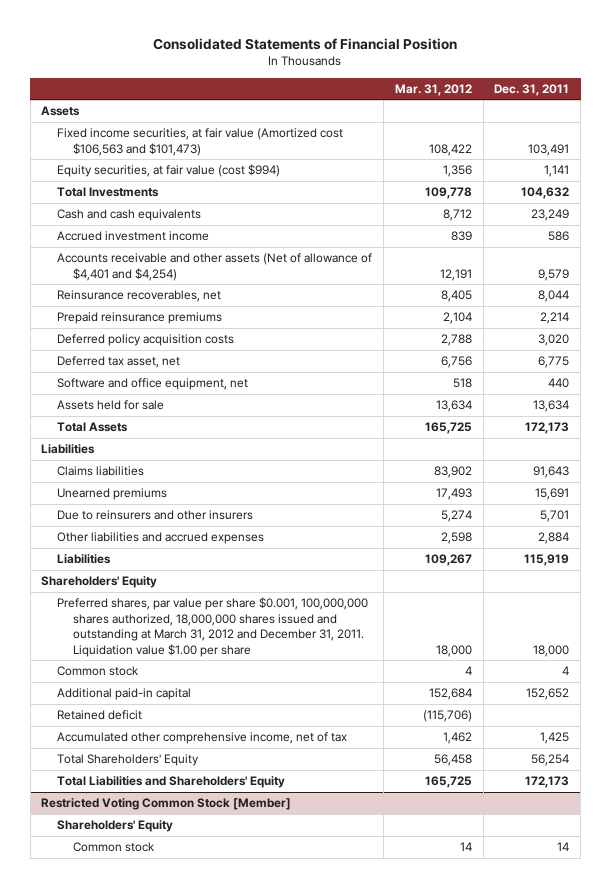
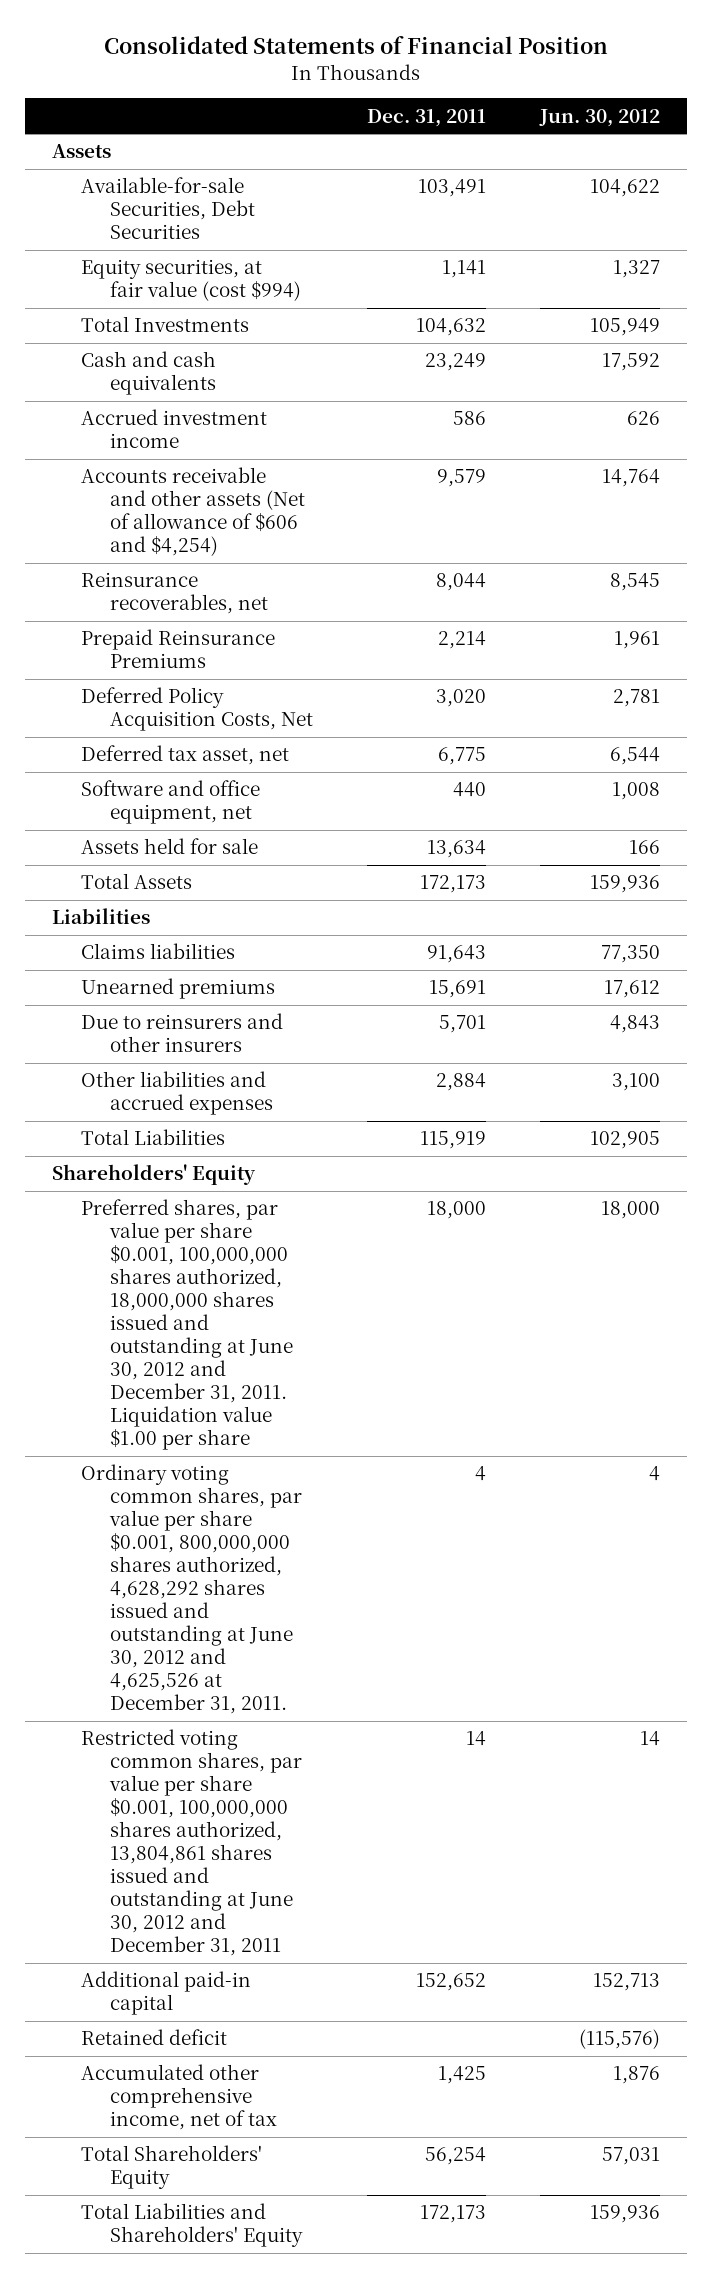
- | Mar. 31, 2012 | Dec. 31, 2011
+ | Dec. 31, 2011 | Jun. 30, 2012
- Fixed income securities, at fair value (Amortized cost $106,563 and $101,473) | 108,422 | 103,491
+ Available-for-sale Securities, Debt Securities | 103,491 | 104,622
- Accounts receivable and other assets (Net of allowance of $4,401 and $4,254) | 12,191 | 9,579
+ Accounts receivable and other assets (Net of allowance of $606 and $4,254) | 9,579 | 14,764
- Prepaid reinsurance premiums | 2,104 | 2,214
- Deferred policy acquisition costs | 2,788 | 3,020
+ Prepaid Reinsurance Premiums | 2,214 | 1,961
+ Deferred Policy Acquisition Costs, Net | 3,020 | 2,781
- Liabilities | 109,267 | 115,919
+ Total Liabilities | 115,919 | 102,905
- Preferred shares, par value per share $0.001, 100,000,000 shares authorized, 18,000,000 shares issued and outstanding at March 31, 2012 and December 31, 2011. Liquidation value $1.00 per share | 18,000 | 18,000
- Common stock | 4 | 4
+ Preferred shares, par value per share $0.001, 100,000,000 shares authorized, 18,000,000 shares issued and outstanding at June 30, 2012 and December 31, 2011. Liquidation value $1.00 per share | 18,000 | 18,000
+ Ordinary voting common shares, par value per share $0.001, 800,000,000 shares authorized, 4,628,292 shares issued and outstanding at June 30, 2012 and 4,625,526 at December 31, 2011. | 4 | 4
+ Restricted voting common shares, par value per share $0.001, 100,000,000 shares authorized, 13,804,861 shares issued and outstanding at June 30, 2012 and December 31, 2011 | 14 | 14
- Restricted Voting Common Stock [Member]
- Shareholders' Equity
- Common stock | 14 | 14

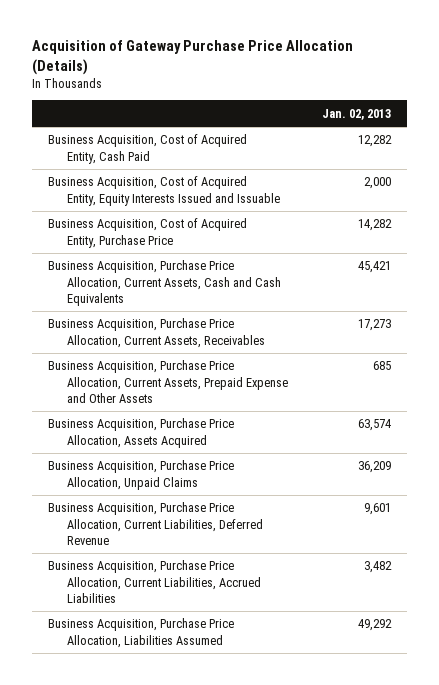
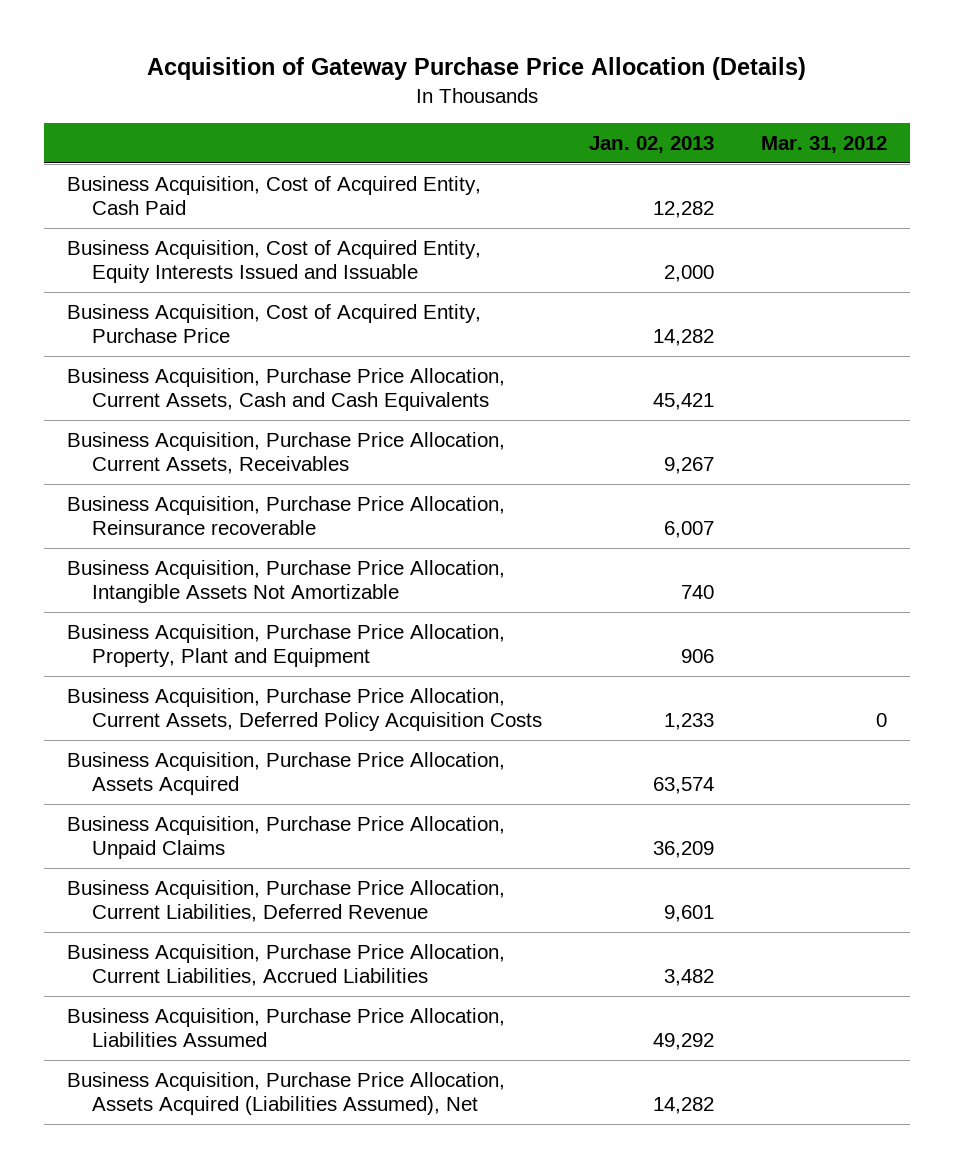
- | Jan. 02, 2013
+ | Jan. 02, 2013 | Mar. 31, 2012
- Business Acquisition, Purchase Price Allocation, Current Assets, Receivables | 17,273
- Business Acquisition, Purchase Price Allocation, Current Assets, Prepaid Expense and Other Assets | 685
+ Business Acquisition, Purchase Price Allocation, Current Assets, Receivables | 9,267 |
+ Business Acquisition, Purchase Price Allocation, Reinsurance recoverable | 6,007 |
+ Business Acquisition, Purchase Price Allocation, Intangible Assets Not Amortizable | 740 |
+ Business Acquisition, Purchase Price Allocation, Property, Plant and Equipment | 906 |
+ Business Acquisition, Purchase Price Allocation, Current Assets, Deferred Policy Acquisition Costs | 1,233 | 0
+ Business Acquisition, Purchase Price Allocation, Assets Acquired (Liabilities Assumed), Net | 14,282 |

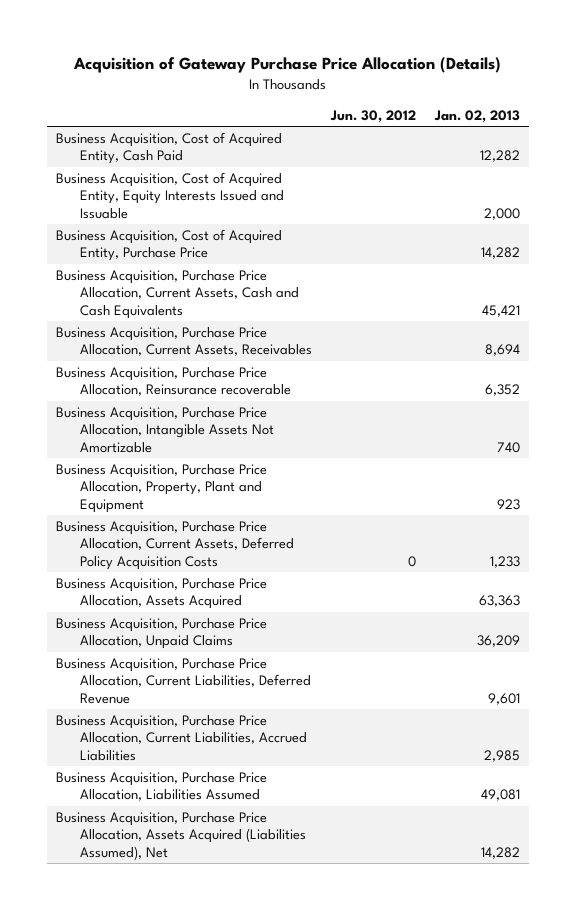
- | Jan. 02, 2013 | Mar. 31, 2012
+ | Jun. 30, 2012 | Jan. 02, 2013
- Business Acquisition, Purchase Price Allocation, Current Assets, Receivables | 9,267 |
- Business Acquisition, Purchase Price Allocation, Reinsurance recoverable | 6,007 |
+ Business Acquisition, Purchase Price Allocation, Current Assets, Receivables | | 8,694
+ Business Acquisition, Purchase Price Allocation, Reinsurance recoverable | | 6,352
- Business Acquisition, Purchase Price Allocation, Property, Plant and Equipment | 906 |
+ Business Acquisition, Purchase Price Allocation, Property, Plant and Equipment | | 923
- Business Acquisition, Purchase Price Allocation, Assets Acquired | 63,574 |
+ Business Acquisition, Purchase Price Allocation, Assets Acquired | | 63,363
- Business Acquisition, Purchase Price Allocation, Current Liabilities, Accrued Liabilities | 3,482 |
- Business Acquisition, Purchase Price Allocation, Liabilities Assumed | 49,292 |
+ Business Acquisition, Purchase Price Allocation, Current Liabilities, Accrued Liabilities | | 2,985
+ Business Acquisition, Purchase Price Allocation, Liabilities Assumed | | 49,081

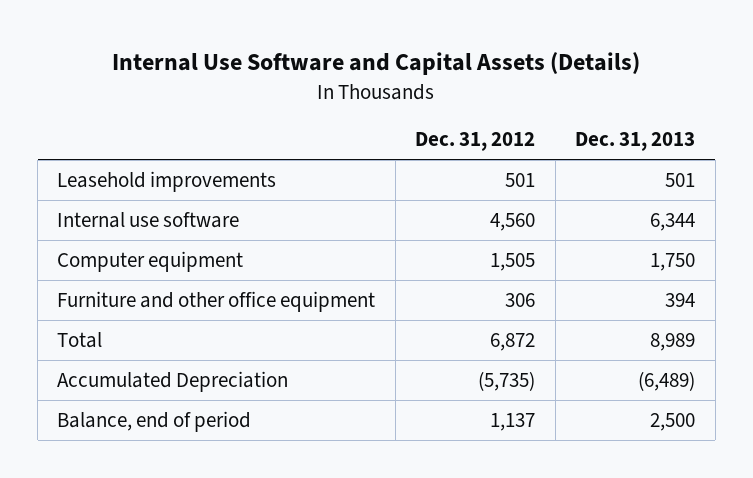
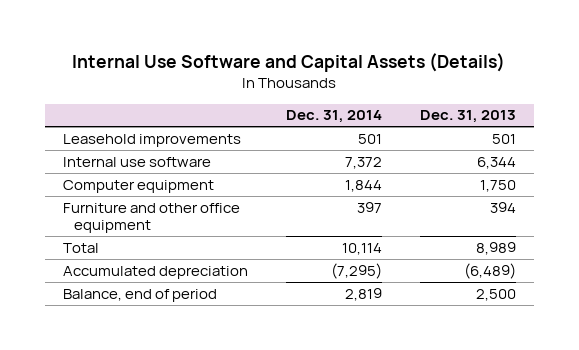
- | Dec. 31, 2012 | Dec. 31, 2013
+ | Dec. 31, 2014 | Dec. 31, 2013
- Accumulated Depreciation | (5,735) | (6,489)
+ Accumulated depreciation | (7,295) | (6,489)

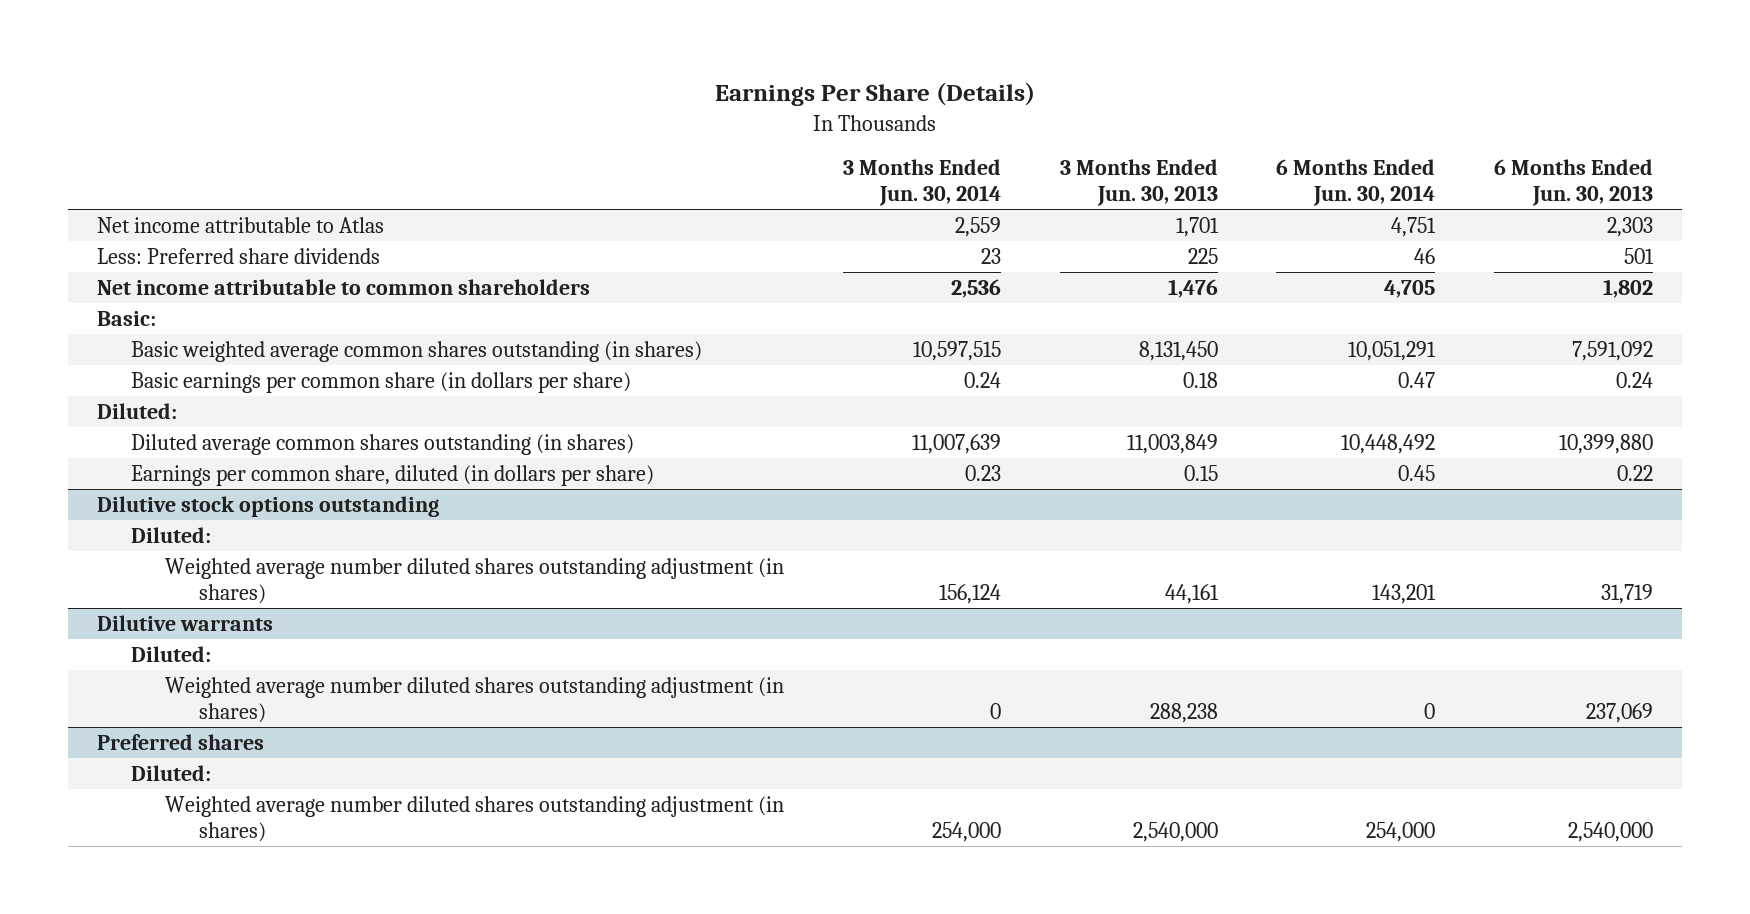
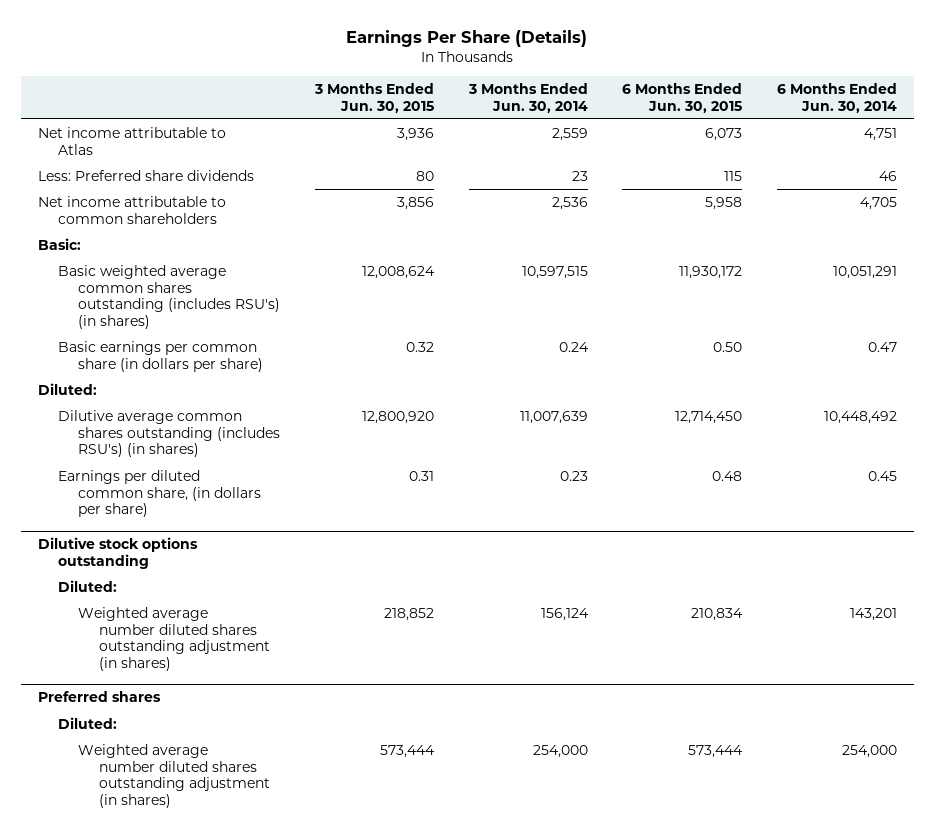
- | 3 Months Ended Jun. 30, 2014 | 3 Months Ended Jun. 30, 2013 | 6 Months Ended Jun. 30, 2014 | 6 Months Ended Jun. 30, 2013
+ | 3 Months Ended Jun. 30, 2015 | 3 Months Ended Jun. 30, 2014 | 6 Months Ended Jun. 30, 2015 | 6 Months Ended Jun. 30, 2014
- Basic weighted average common shares outstanding (in shares) | 10,597,515 | 8,131,450 | 10,051,291 | 7,591,092
+ Basic weighted average common shares outstanding (includes RSU's) (in shares) | 12,008,624 | 10,597,515 | 11,930,172 | 10,051,291
- Diluted average common shares outstanding (in shares) | 11,007,639 | 11,003,849 | 10,448,492 | 10,399,880
- Earnings per common share, diluted (in dollars per share) | 0.23 | 0.15 | 0.45 | 0.22
+ Dilutive average common shares outstanding (includes RSU's) (in shares) | 12,800,920 | 11,007,639 | 12,714,450 | 10,448,492
+ Earnings per diluted common share, (in dollars per share) | 0.31 | 0.23 | 0.48 | 0.45
- Dilutive warrants
- Diluted:
- Weighted average number diluted shares outstanding adjustment (in shares) | 0 | 288,238 | 0 | 237,069

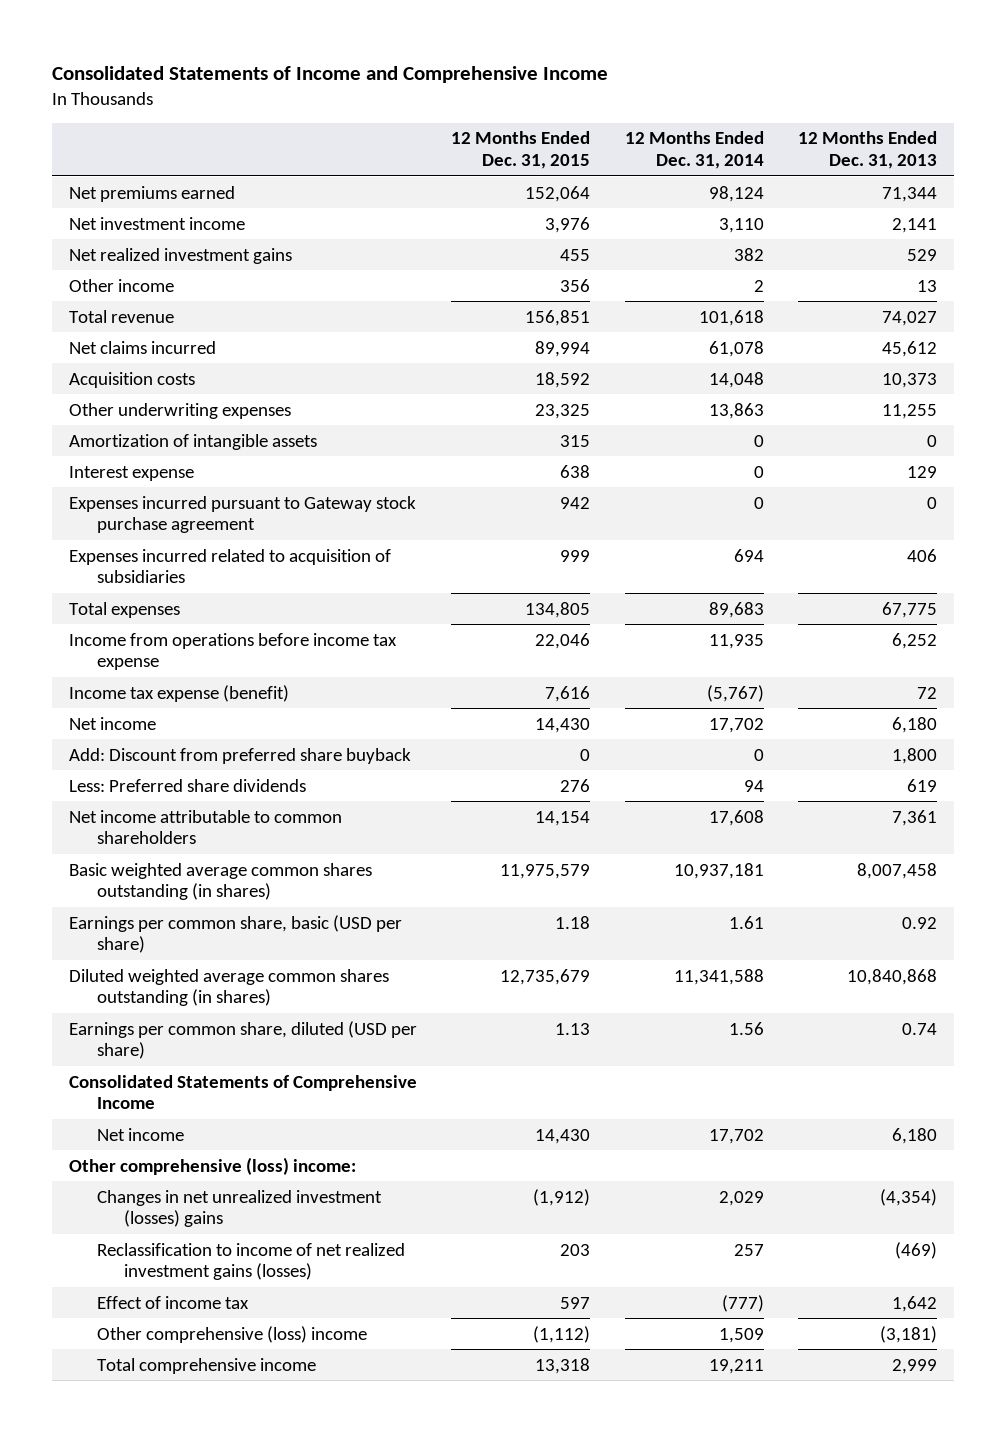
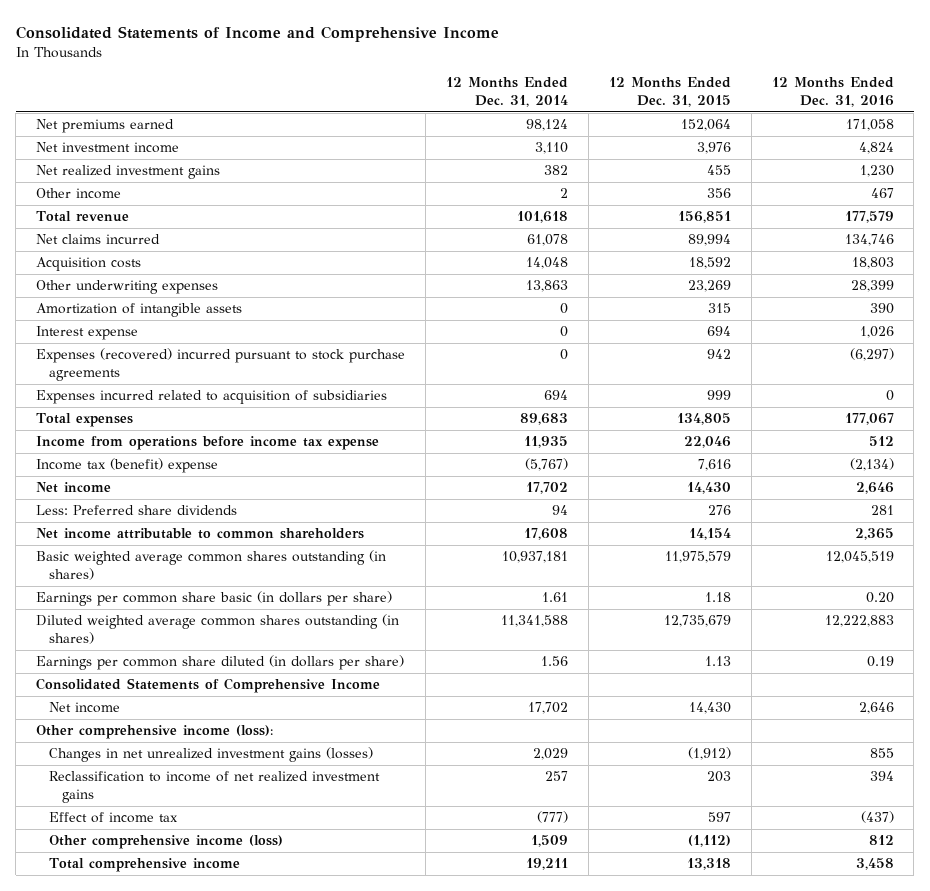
- | 12 Months Ended Dec. 31, 2015 | 12 Months Ended Dec. 31, 2014 | 12 Months Ended Dec. 31, 2013
+ | 12 Months Ended Dec. 31, 2014 | 12 Months Ended Dec. 31, 2015 | 12 Months Ended Dec. 31, 2016
- Other underwriting expenses | 23,325 | 13,863 | 11,255
+ Other underwriting expenses | 13,863 | 23,269 | 28,399
- Interest expense | 638 | 0 | 129
- Expenses incurred pursuant to Gateway stock purchase agreement | 942 | 0 | 0
+ Interest expense | 0 | 694 | 1,026
+ Expenses (recovered) incurred pursuant to stock purchase agreements | 0 | 942 | (6,297)
- Income tax expense (benefit) | 7,616 | (5,767) | 72
+ Income tax (benefit) expense | (5,767) | 7,616 | (2,134)
- Add: Discount from preferred share buyback | 0 | 0 | 1,800
- Earnings per common share, basic (USD per share) | 1.18 | 1.61 | 0.92
+ Earnings per common share basic (in dollars per share) | 1.61 | 1.18 | 0.20
- Earnings per common share, diluted (USD per share) | 1.13 | 1.56 | 0.74
+ Earnings per common share diluted (in dollars per share) | 1.56 | 1.13 | 0.19
- Other comprehensive (loss) income:
- Changes in net unrealized investment (losses) gains | (1,912) | 2,029 | (4,354)
- Reclassification to income of net realized investment gains (losses) | 203 | 257 | (469)
+ Other comprehensive income (loss):
+ Changes in net unrealized investment gains (losses) | 2,029 | (1,912) | 855
+ Reclassification to income of net realized investment gains | 257 | 203 | 394
- Other comprehensive (loss) income | (1,112) | 1,509 | (3,181)
+ Other comprehensive income (loss) | 1,509 | (1,112) | 812

